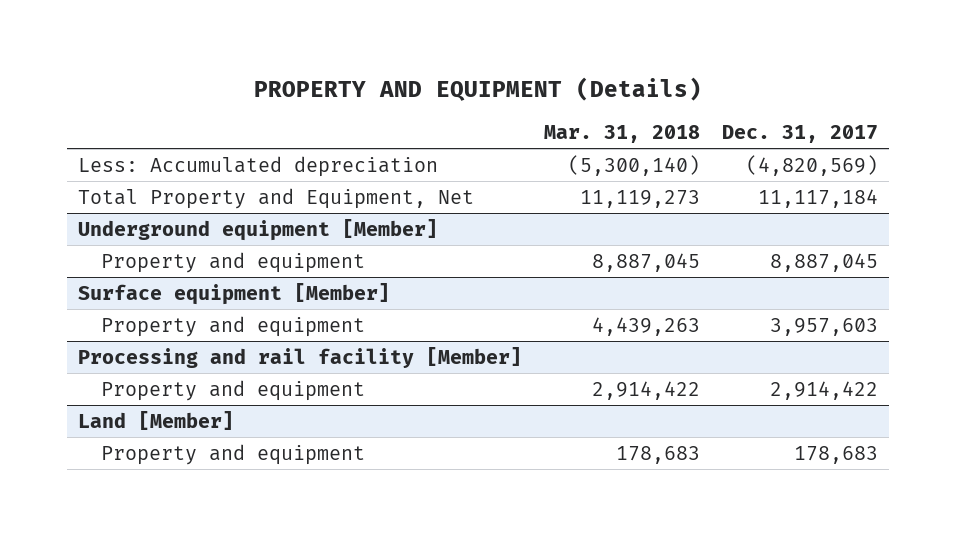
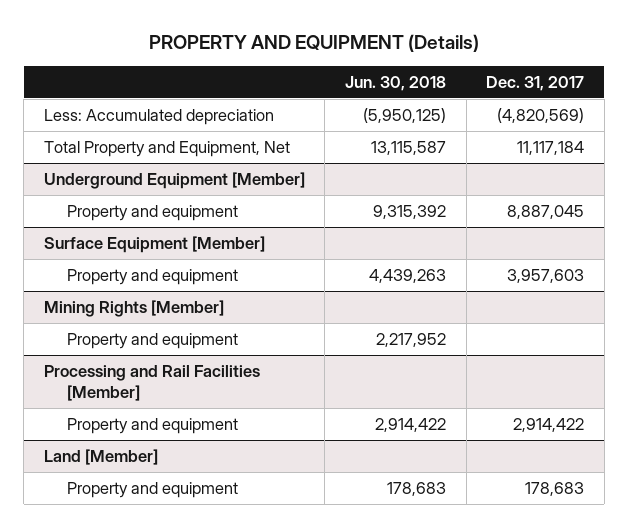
- | Mar. 31, 2018 | Dec. 31, 2017
+ | Jun. 30, 2018 | Dec. 31, 2017
- Underground equipment [Member]
+ Underground Equipment [Member]
- Surface equipment [Member]
+ Surface Equipment [Member]
- Processing and rail facility [Member]
+ Mining Rights [Member]
+ Property and equipment | 2,217,952 |
+ Processing and Rail Facilities [Member]

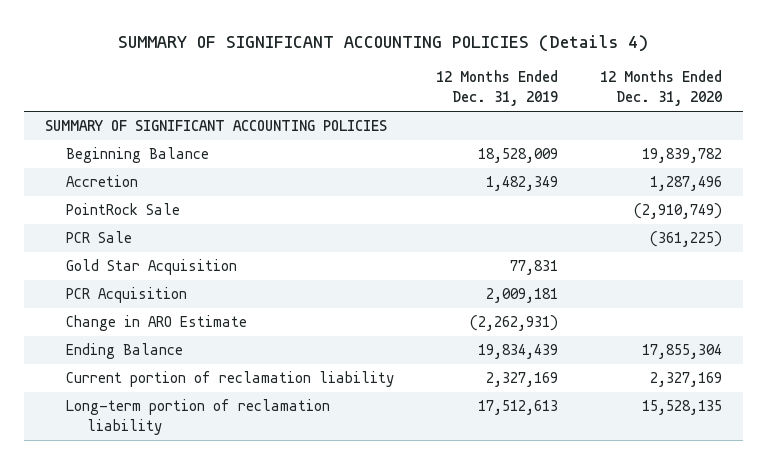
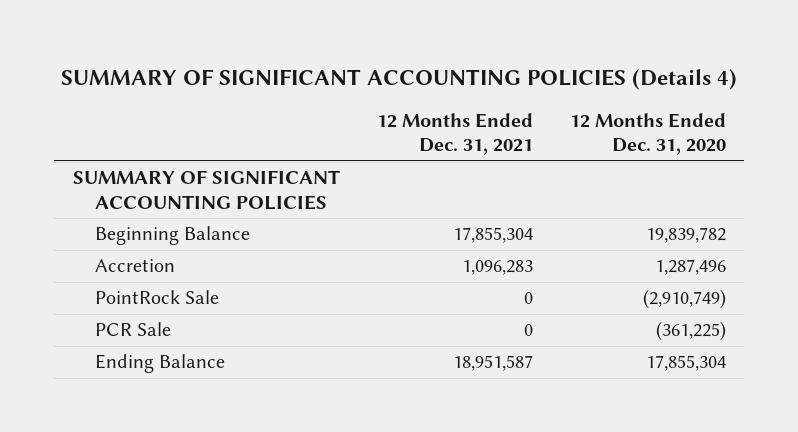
- | 12 Months Ended Dec. 31, 2019 | 12 Months Ended Dec. 31, 2020
+ | 12 Months Ended Dec. 31, 2021 | 12 Months Ended Dec. 31, 2020
- Gold Star Acquisition | 77,831 |
- PCR Acquisition | 2,009,181 |
- Change in ARO Estimate | (2,262,931) |
- Current portion of reclamation liability | 2,327,169 | 2,327,169
- Long-term portion of reclamation liability | 17,512,613 | 15,528,135

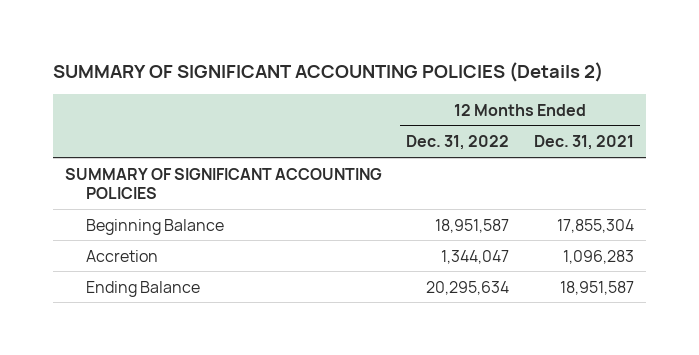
- SUMMARY OF SIGNIFICANT ACCOUNTING POLICIES (Details 4)
+ SUMMARY OF SIGNIFICANT ACCOUNTING POLICIES (Details 2)
- | 12 Months Ended Dec. 31, 2021 | 12 Months Ended Dec. 31, 2020
+ | 12 Months Ended Dec. 31, 2022 | 12 Months Ended Dec. 31, 2021
- PointRock Sale | 0 | (2,910,749)
- PCR Sale | 0 | (361,225)

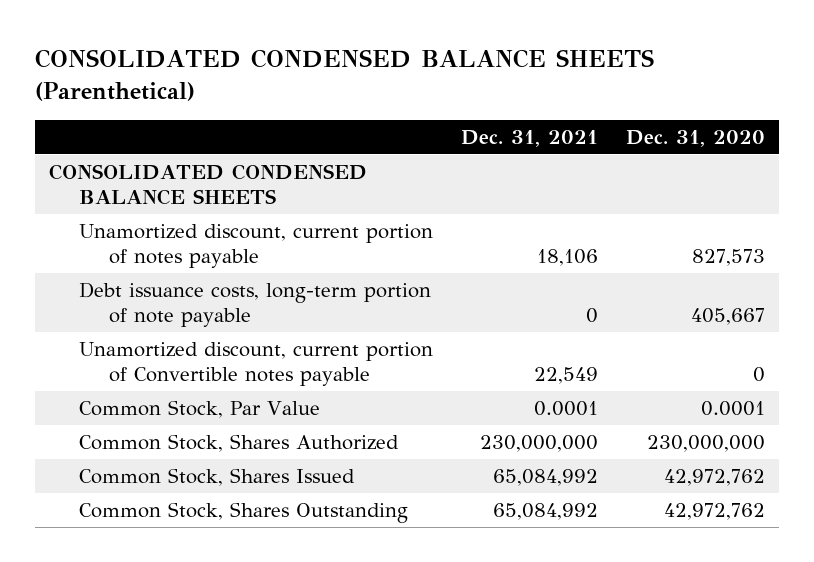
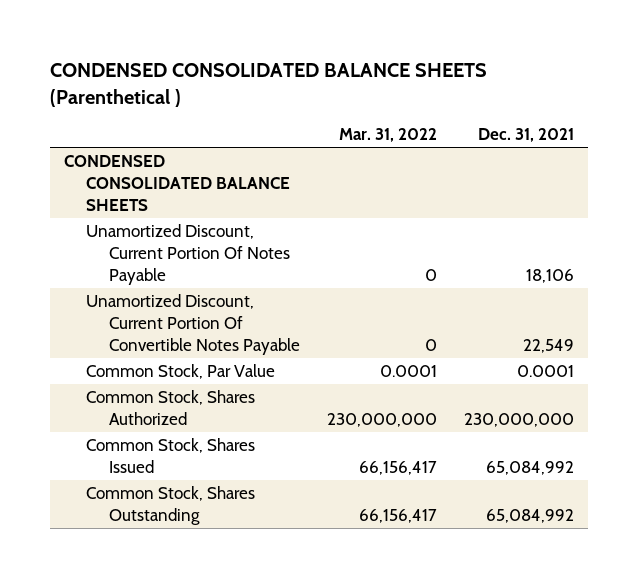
- CONSOLIDATED CONDENSED BALANCE SHEETS (Parenthetical)
+ CONDENSED CONSOLIDATED BALANCE SHEETS (Parenthetical )
- | Dec. 31, 2021 | Dec. 31, 2020
+ | Mar. 31, 2022 | Dec. 31, 2021
- CONSOLIDATED CONDENSED BALANCE SHEETS
- Unamortized discount, current portion of notes payable | 18,106 | 827,573
- Debt issuance costs, long-term portion of note payable | 0 | 405,667
- Unamortized discount, current portion of Convertible notes payable | 22,549 | 0
+ CONDENSED CONSOLIDATED BALANCE SHEETS
+ Unamortized Discount, Current Portion Of Notes Payable | 0 | 18,106
+ Unamortized Discount, Current Portion Of Convertible Notes Payable | 0 | 22,549

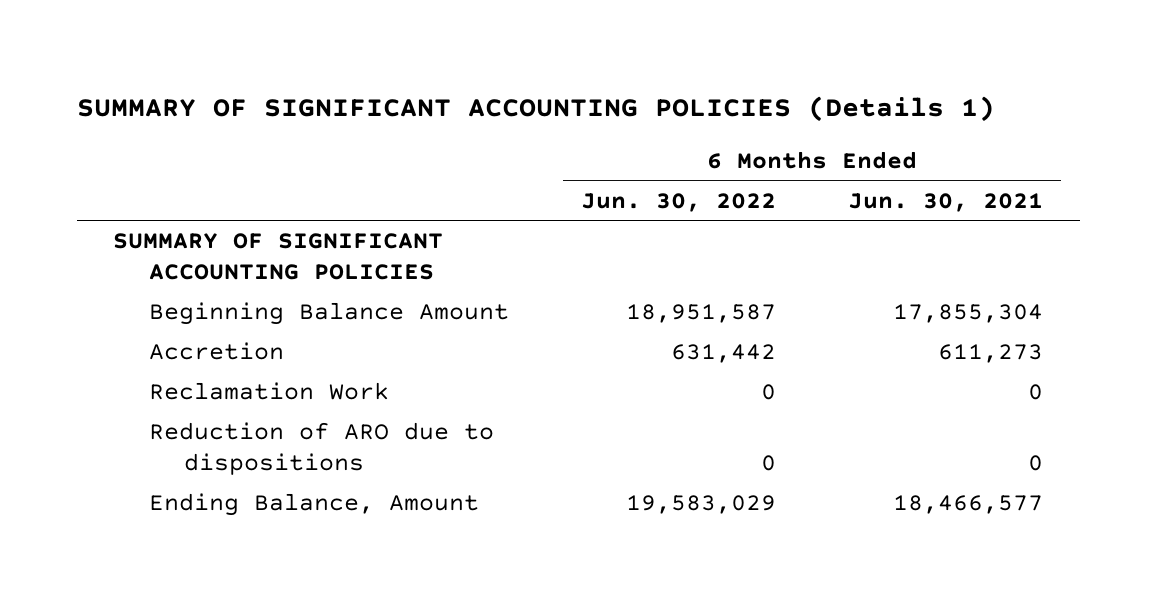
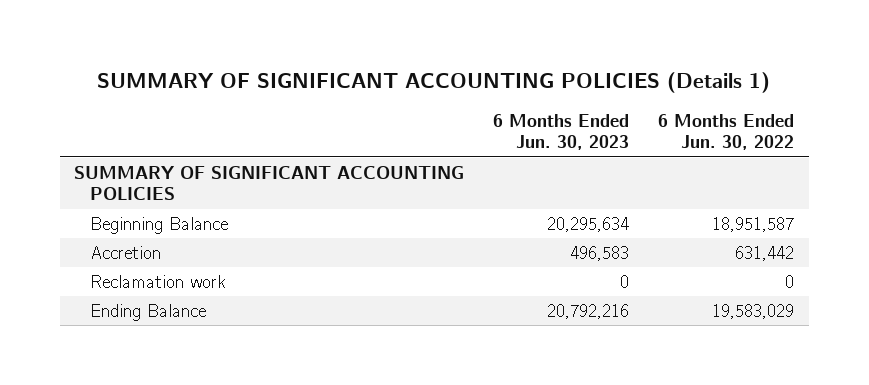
- | 6 Months Ended Jun. 30, 2022 | 6 Months Ended Jun. 30, 2021
+ | 6 Months Ended Jun. 30, 2023 | 6 Months Ended Jun. 30, 2022
- Beginning Balance Amount | 18,951,587 | 17,855,304
+ Beginning Balance | 20,295,634 | 18,951,587
- Reclamation Work | 0 | 0
- Reduction of ARO due to dispositions | 0 | 0
- Ending Balance, Amount | 19,583,029 | 18,466,577
+ Reclamation work | 0 | 0
+ Ending Balance | 20,792,216 | 19,583,029

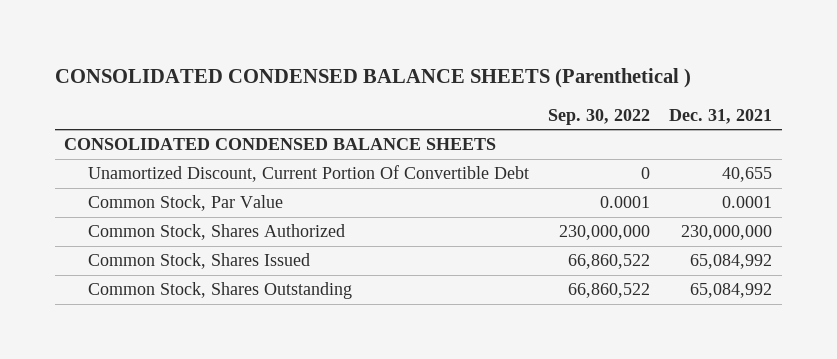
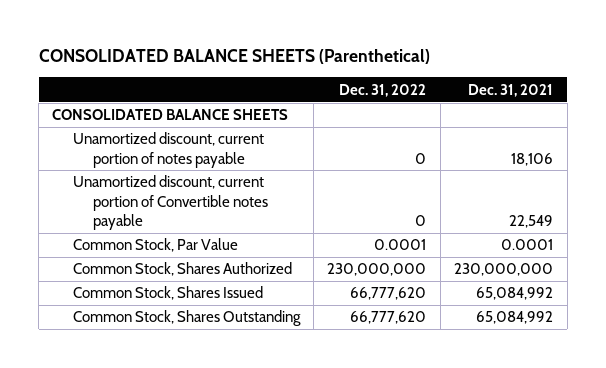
- CONSOLIDATED CONDENSED BALANCE SHEETS (Parenthetical )
+ CONSOLIDATED BALANCE SHEETS (Parenthetical)
- | Sep. 30, 2022 | Dec. 31, 2021
+ | Dec. 31, 2022 | Dec. 31, 2021
- CONSOLIDATED CONDENSED BALANCE SHEETS
- Unamortized Discount, Current Portion Of Convertible Debt | 0 | 40,655
+ CONSOLIDATED BALANCE SHEETS
+ Unamortized discount, current portion of notes payable | 0 | 18,106
+ Unamortized discount, current portion of Convertible notes payable | 0 | 22,549

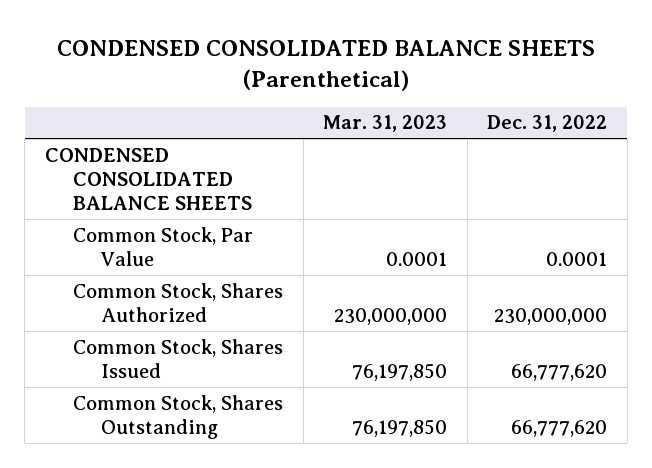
- CONSOLIDATED BALANCE SHEETS (Parenthetical)
+ CONDENSED CONSOLIDATED BALANCE SHEETS (Parenthetical)
- | Dec. 31, 2022 | Dec. 31, 2021
+ | Mar. 31, 2023 | Dec. 31, 2022
- CONSOLIDATED BALANCE SHEETS
- Unamortized discount, current portion of notes payable | 0 | 18,106
- Unamortized discount, current portion of Convertible notes payable | 0 | 22,549
+ CONDENSED CONSOLIDATED BALANCE SHEETS

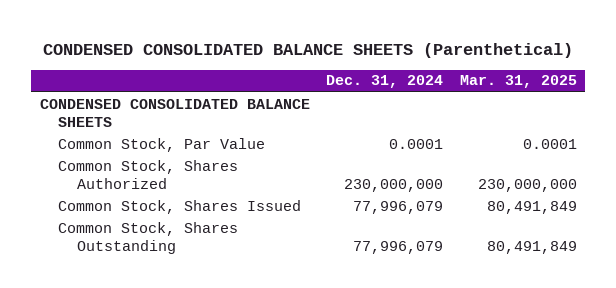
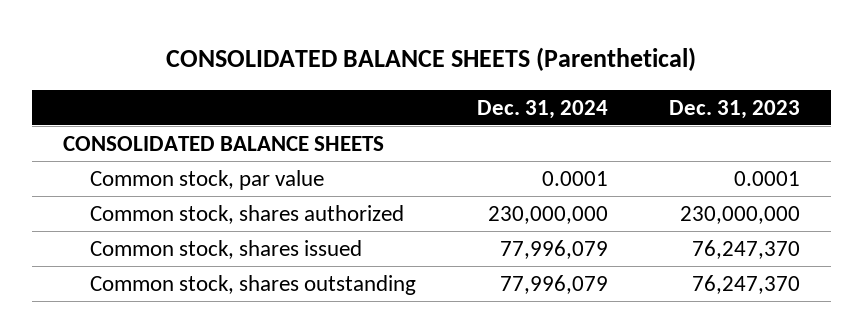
- CONDENSED CONSOLIDATED BALANCE SHEETS (Parenthetical)
+ CONSOLIDATED BALANCE SHEETS (Parenthetical)
- | Dec. 31, 2024 | Mar. 31, 2025
+ | Dec. 31, 2024 | Dec. 31, 2023
- CONDENSED CONSOLIDATED BALANCE SHEETS
- Common Stock, Par Value | 0.0001 | 0.0001
- Common Stock, Shares Authorized | 230,000,000 | 230,000,000
- Common Stock, Shares Issued | 77,996,079 | 80,491,849
- Common Stock, Shares Outstanding | 77,996,079 | 80,491,849
+ CONSOLIDATED BALANCE SHEETS
+ Common stock, par value | 0.0001 | 0.0001
+ Common stock, shares authorized | 230,000,000 | 230,000,000
+ Common stock, shares issued | 77,996,079 | 76,247,370
+ Common stock, shares outstanding | 77,996,079 | 76,247,370

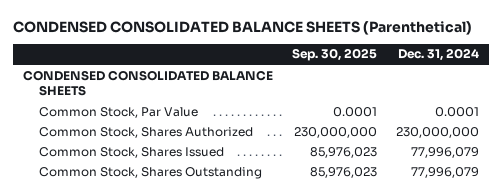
- CONSOLIDATED BALANCE SHEETS (Parenthetical)
+ CONDENSED CONSOLIDATED BALANCE SHEETS (Parenthetical)
- | Dec. 31, 2024 | Dec. 31, 2023
+ | Sep. 30, 2025 | Dec. 31, 2024
- CONSOLIDATED BALANCE SHEETS
- Common stock, par value | 0.0001 | 0.0001
- Common stock, shares authorized | 230,000,000 | 230,000,000
- Common stock, shares issued | 77,996,079 | 76,247,370
- Common stock, shares outstanding | 77,996,079 | 76,247,370
+ CONDENSED CONSOLIDATED BALANCE SHEETS
+ Common Stock, Par Value | 0.0001 | 0.0001
+ Common Stock, Shares Authorized | 230,000,000 | 230,000,000
+ Common Stock, Shares Issued | 85,976,023 | 77,996,079
+ Common Stock, Shares Outstanding | 85,976,023 | 77,996,079

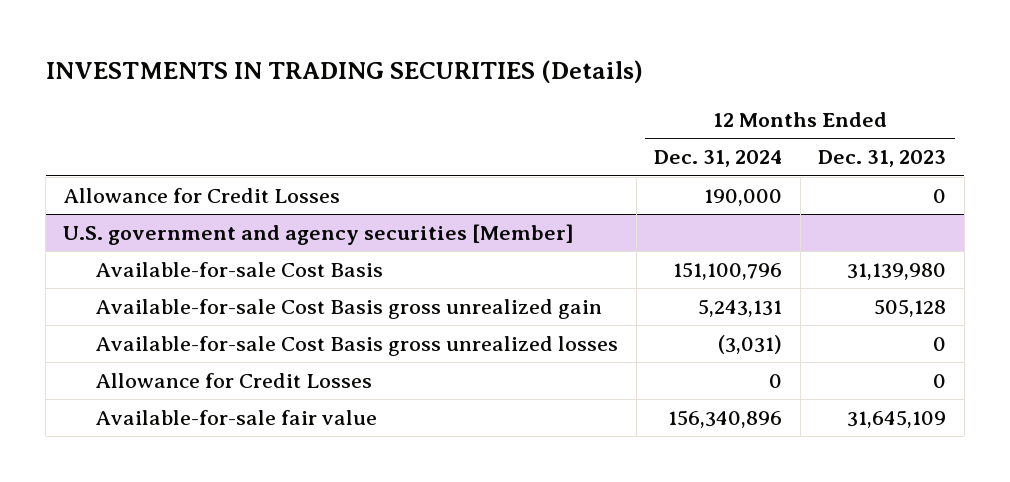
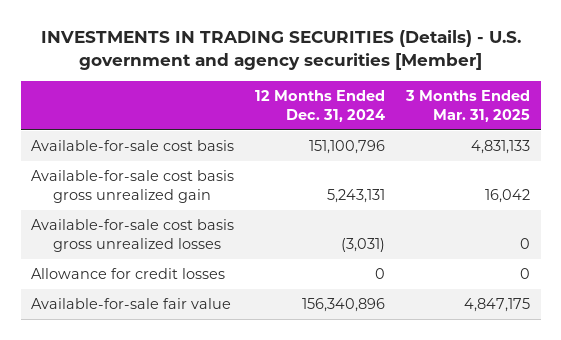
- INVESTMENTS IN TRADING SECURITIES (Details)
+ INVESTMENTS IN TRADING SECURITIES (Details) - U.S. government and agency securities [Member]
- | 12 Months Ended Dec. 31, 2024 | 12 Months Ended Dec. 31, 2023
+ | 12 Months Ended Dec. 31, 2024 | 3 Months Ended Mar. 31, 2025
- Allowance for Credit Losses | 190,000 | 0
- U.S. government and agency securities [Member]
- Available-for-sale Cost Basis | 151,100,796 | 31,139,980
- Available-for-sale Cost Basis gross unrealized gain | 5,243,131 | 505,128
- Available-for-sale Cost Basis gross unrealized losses | (3,031) | 0
- Allowance for Credit Losses | 0 | 0
+ Available-for-sale cost basis | 151,100,796 | 4,831,133
+ Available-for-sale cost basis gross unrealized gain | 5,243,131 | 16,042
+ Available-for-sale cost basis gross unrealized losses | (3,031) | 0
+ Allowance for credit losses | 0 | 0

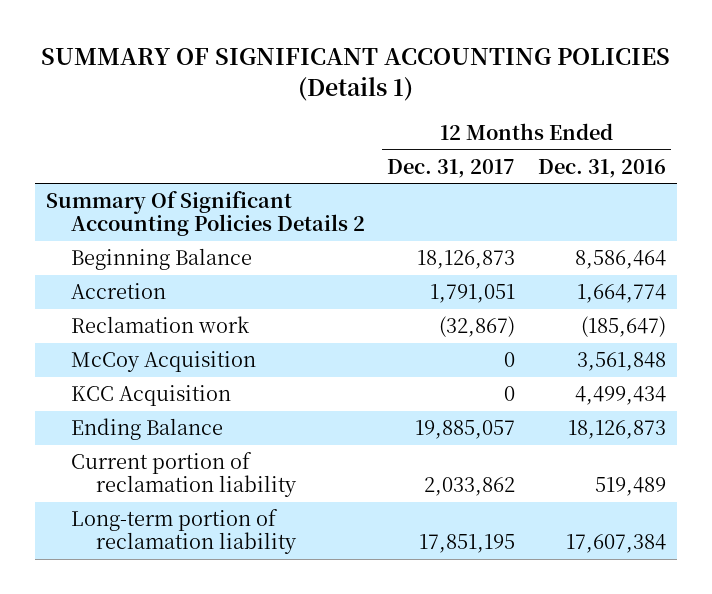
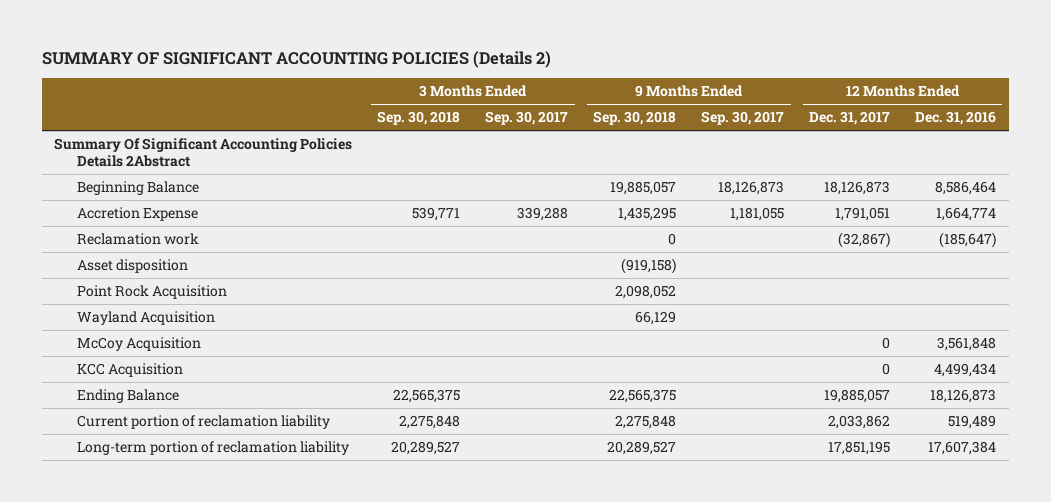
- SUMMARY OF SIGNIFICANT ACCOUNTING POLICIES (Details 1)
+ SUMMARY OF SIGNIFICANT ACCOUNTING POLICIES (Details 2)
- | 12 Months Ended Dec. 31, 2017 | 12 Months Ended Dec. 31, 2016
+ | 3 Months Ended Sep. 30, 2018 | 3 Months Ended Sep. 30, 2017 | 9 Months Ended Sep. 30, 2018 | 9 Months Ended Sep. 30, 2017 | 12 Months Ended Dec. 31, 2017 | 12 Months Ended Dec. 31, 2016
- Summary Of Significant Accounting Policies Details 2
+ Summary Of Significant Accounting Policies Details 2Abstract
- Accretion | 1,791,051 | 1,664,774
+ Accretion Expense | 539,771 | 339,288 | 1,435,295 | 1,181,055 | 1,791,051 | 1,664,774
+ Asset disposition | | | (919,158) | | |
+ Point Rock Acquisition | | | 2,098,052 | | |
+ Wayland Acquisition | | | 66,129 | | |

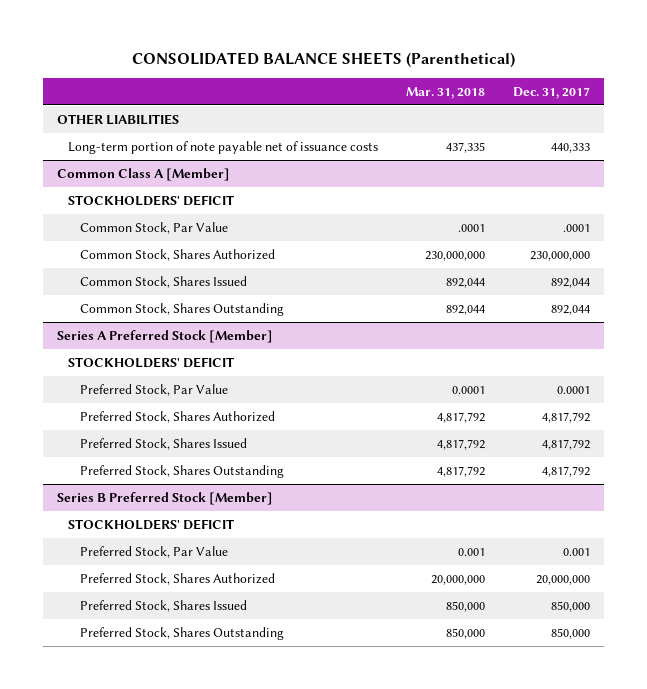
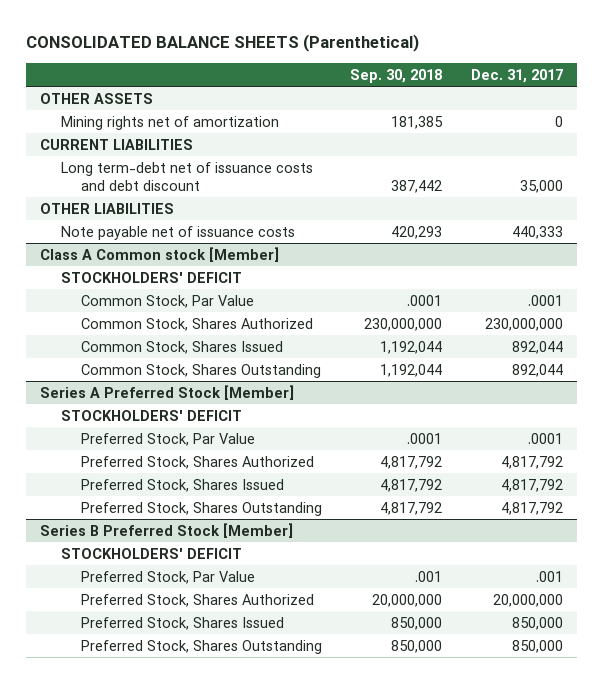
- | Mar. 31, 2018 | Dec. 31, 2017
+ | Sep. 30, 2018 | Dec. 31, 2017
+ OTHER ASSETS
+ Mining rights net of amortization | 181,385 | 0
+ CURRENT LIABILITIES
+ Long term-debt net of issuance costs and debt discount | 387,442 | 35,000
- Long-term portion of note payable net of issuance costs | 437,335 | 440,333
- Common Class A [Member]
+ Note payable net of issuance costs | 420,293 | 440,333
+ Class A Common stock [Member]
@ Series A Preferred Stock [Member]
- Preferred Stock, Par Value | 0.0001 | 0.0001
+ Preferred Stock, Par Value | .0001 | .0001
@ Series B Preferred Stock [Member]
- Preferred Stock, Par Value | 0.001 | 0.001
+ Preferred Stock, Par Value | .001 | .001

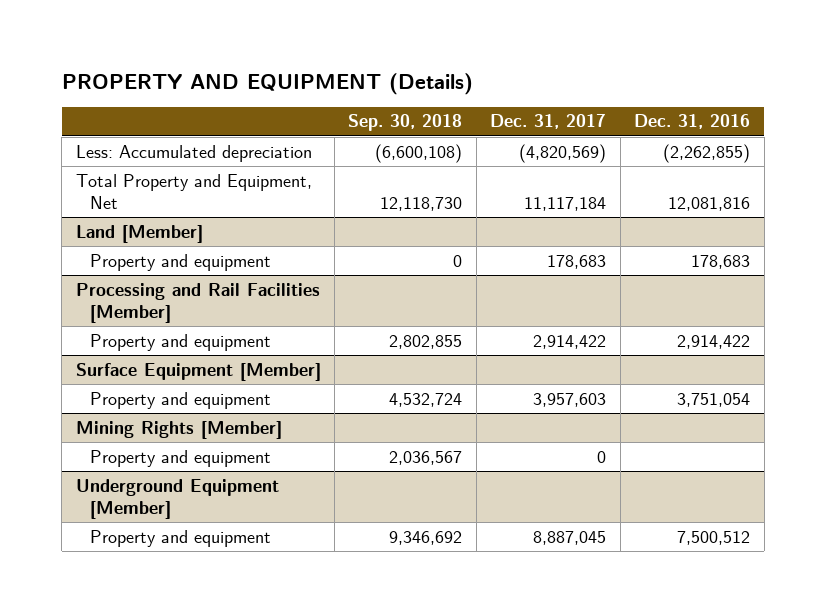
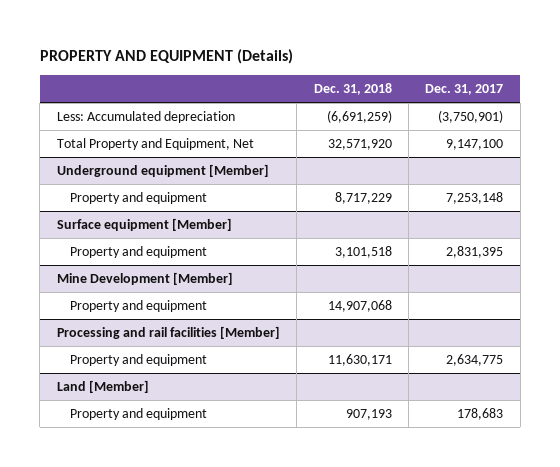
- | Sep. 30, 2018 | Dec. 31, 2017 | Dec. 31, 2016
+ | Dec. 31, 2018 | Dec. 31, 2017
- Less: Accumulated depreciation | (6,600,108) | (4,820,569) | (2,262,855)
- Total Property and Equipment, Net | 12,118,730 | 11,117,184 | 12,081,816
+ Less: Accumulated depreciation | (6,691,259) | (3,750,901)
+ Total Property and Equipment, Net | 32,571,920 | 9,147,100
+ Underground equipment [Member]
+ Property and equipment | 8,717,229 | 7,253,148
+ Surface equipment [Member]
+ Property and equipment | 3,101,518 | 2,831,395
+ Mine Development [Member]
+ Property and equipment | 14,907,068 |
+ Processing and rail facilities [Member]
+ Property and equipment | 11,630,171 | 2,634,775
- Processing and Rail Facilities [Member]
- Property and equipment | 2,802,855 | 2,914,422 | 2,914,422
- Surface Equipment [Member]
- Property and equipment | 4,532,724 | 3,957,603 | 3,751,054
- Mining Rights [Member]
- Property and equipment | 2,036,567 | 0 |
- Underground Equipment [Member]
- Property and equipment | 9,346,692 | 8,887,045 | 7,500,512

